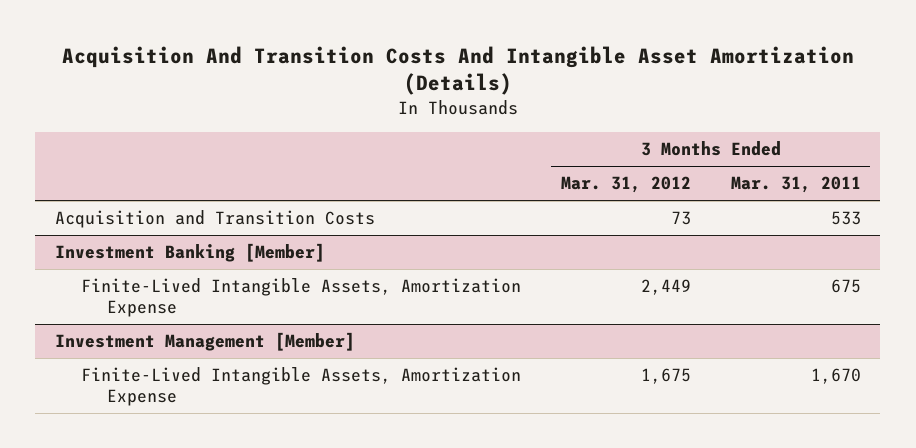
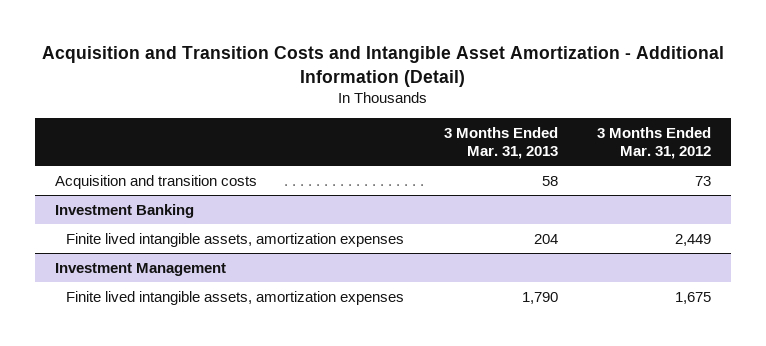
- Acquisition And Transition Costs And Intangible Asset Amortization (Details)
+ Acquisition and Transition Costs and Intangible Asset Amortization - Additional Information (Detail)
- | 3 Months Ended Mar. 31, 2012 | 3 Months Ended Mar. 31, 2011
+ | 3 Months Ended Mar. 31, 2013 | 3 Months Ended Mar. 31, 2012
- Acquisition and Transition Costs | 73 | 533
- Investment Banking [Member]
- Finite-Lived Intangible Assets, Amortization Expense | 2,449 | 675
- Investment Management [Member]
- Finite-Lived Intangible Assets, Amortization Expense | 1,675 | 1,670
+ Acquisition and transition costs | 58 | 73
+ Investment Banking
+ Finite lived intangible assets, amortization expenses | 204 | 2,449
+ Investment Management
+ Finite lived intangible assets, amortization expenses | 1,790 | 1,675

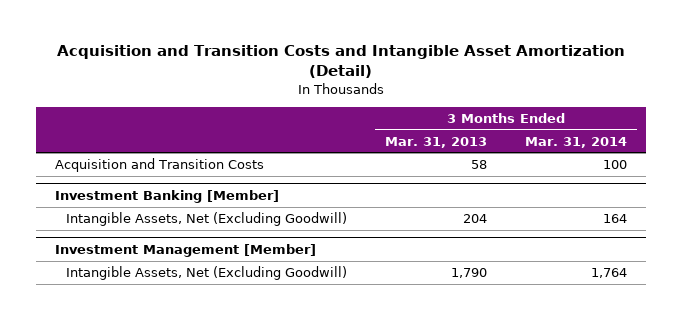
- Acquisition and Transition Costs and Intangible Asset Amortization - Additional Information (Detail)
+ Acquisition and Transition Costs and Intangible Asset Amortization (Detail)
- | 3 Months Ended Mar. 31, 2013 | 3 Months Ended Mar. 31, 2012
+ | 3 Months Ended Mar. 31, 2013 | 3 Months Ended Mar. 31, 2014
- Acquisition and transition costs | 58 | 73
- Investment Banking
- Finite lived intangible assets, amortization expenses | 204 | 2,449
- Investment Management
- Finite lived intangible assets, amortization expenses | 1,790 | 1,675
+ Acquisition and Transition Costs | 58 | 100
+ Investment Banking [Member]
+ Intangible Assets, Net (Excluding Goodwill) | 204 | 164
+ Investment Management [Member]
+ Intangible Assets, Net (Excluding Goodwill) | 1,790 | 1,764

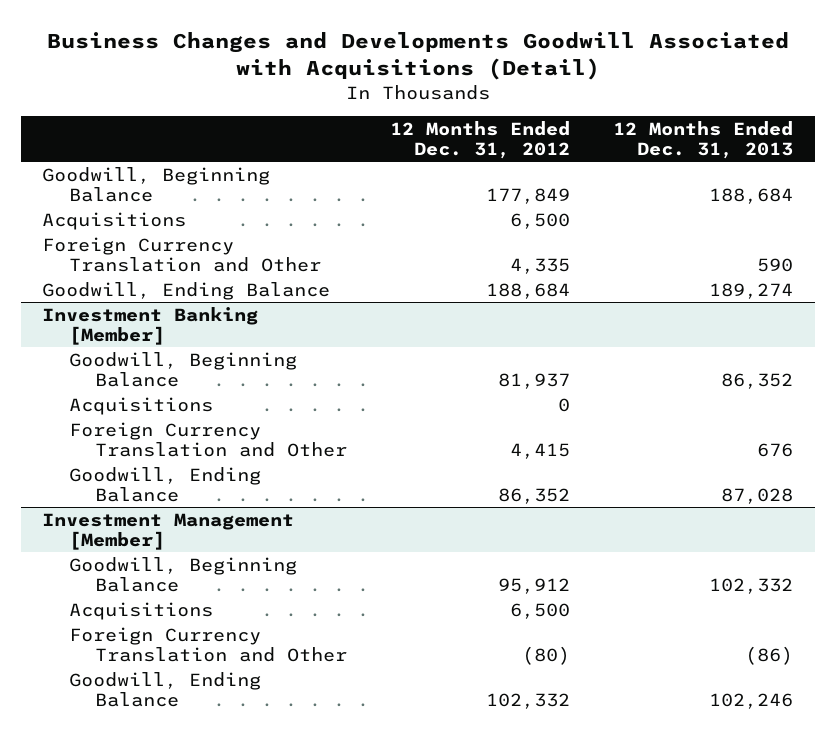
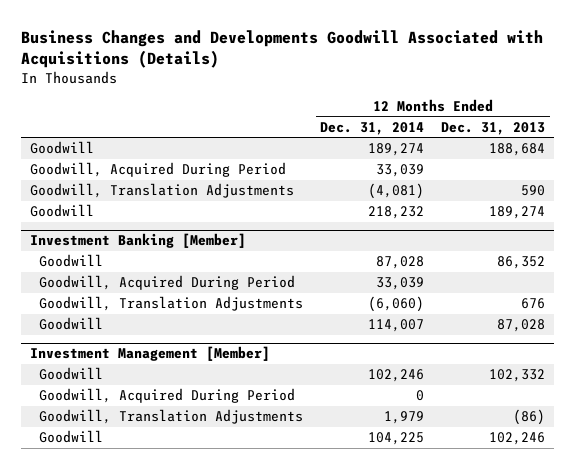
- Business Changes and Developments Goodwill Associated with Acquisitions (Detail)
+ Business Changes and Developments Goodwill Associated with Acquisitions (Details)
- | 12 Months Ended Dec. 31, 2012 | 12 Months Ended Dec. 31, 2013
+ | 12 Months Ended Dec. 31, 2014 | 12 Months Ended Dec. 31, 2013
- Goodwill, Beginning Balance | 177,849 | 188,684
- Acquisitions | 6,500 |
- Foreign Currency Translation and Other | 4,335 | 590
- Goodwill, Ending Balance | 188,684 | 189,274
+ Goodwill | 189,274 | 188,684
+ Goodwill, Acquired During Period | 33,039 |
+ Goodwill, Translation Adjustments | (4,081) | 590
+ Goodwill | 218,232 | 189,274
@ Investment Banking [Member]
- Goodwill, Beginning Balance | 81,937 | 86,352
- Acquisitions | 0 |
- Foreign Currency Translation and Other | 4,415 | 676
- Goodwill, Ending Balance | 86,352 | 87,028
+ Goodwill | 87,028 | 86,352
+ Goodwill, Acquired During Period | 33,039 |
+ Goodwill, Translation Adjustments | (6,060) | 676
+ Goodwill | 114,007 | 87,028
@ Investment Management [Member]
- Goodwill, Beginning Balance | 95,912 | 102,332
- Acquisitions | 6,500 |
- Foreign Currency Translation and Other | (80) | (86)
- Goodwill, Ending Balance | 102,332 | 102,246
+ Goodwill | 102,246 | 102,332
+ Goodwill, Acquired During Period | 0 |
+ Goodwill, Translation Adjustments | 1,979 | (86)
+ Goodwill | 104,225 | 102,246

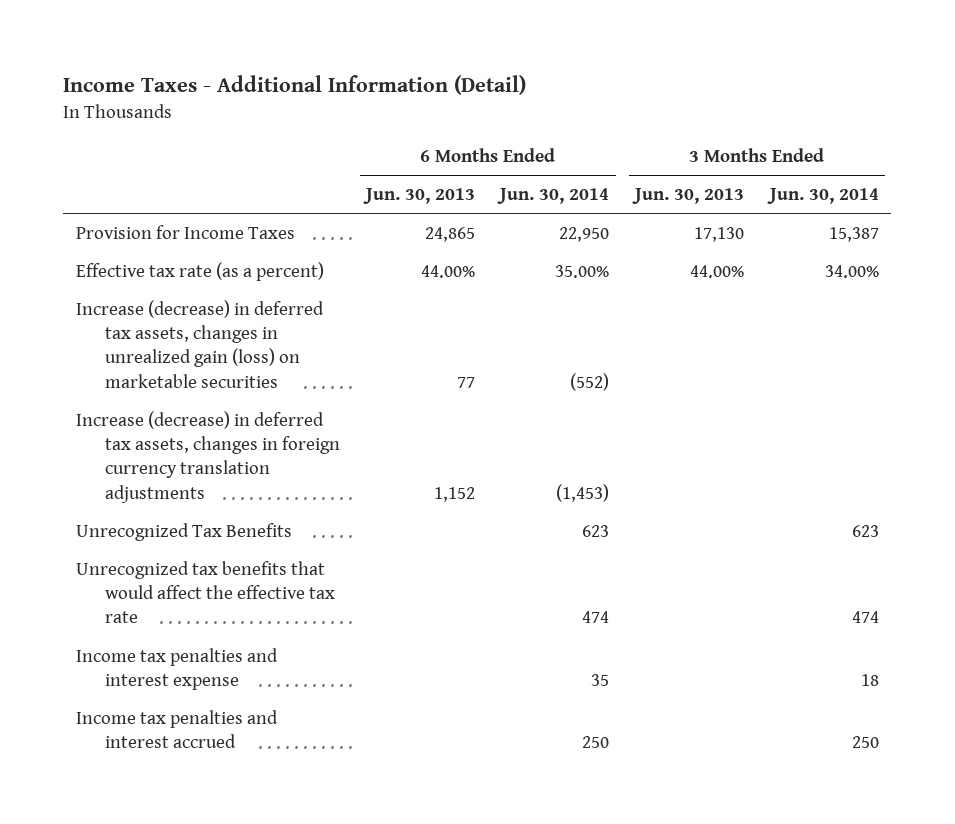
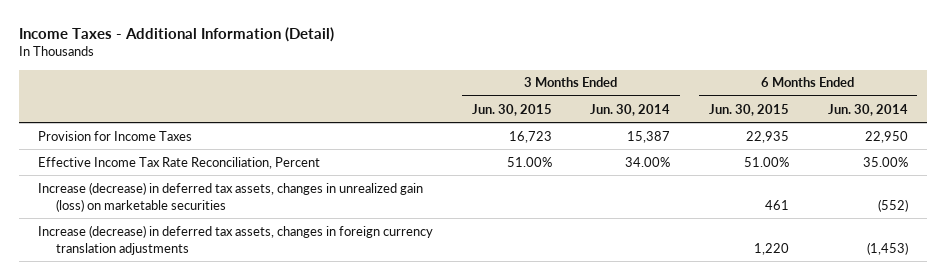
- | 6 Months Ended Jun. 30, 2013 | 6 Months Ended Jun. 30, 2014 | 3 Months Ended Jun. 30, 2013 | 3 Months Ended Jun. 30, 2014
+ | 3 Months Ended Jun. 30, 2015 | 3 Months Ended Jun. 30, 2014 | 6 Months Ended Jun. 30, 2015 | 6 Months Ended Jun. 30, 2014
- Effective tax rate (as a percent) | 44.00% | 35.00% | 44.00% | 34.00%
+ Effective Income Tax Rate Reconciliation, Percent | 51.00% | 34.00% | 51.00% | 35.00%
- Unrecognized Tax Benefits | | 623 | | 623
- Unrecognized tax benefits that would affect the effective tax rate | | 474 | | 474
- Income tax penalties and interest expense | | 35 | | 18
- Income tax penalties and interest accrued | | 250 | | 250

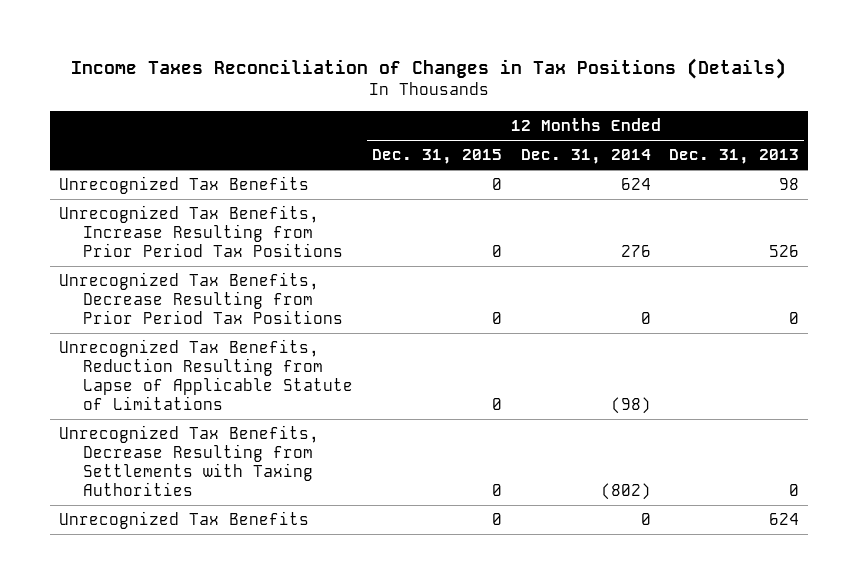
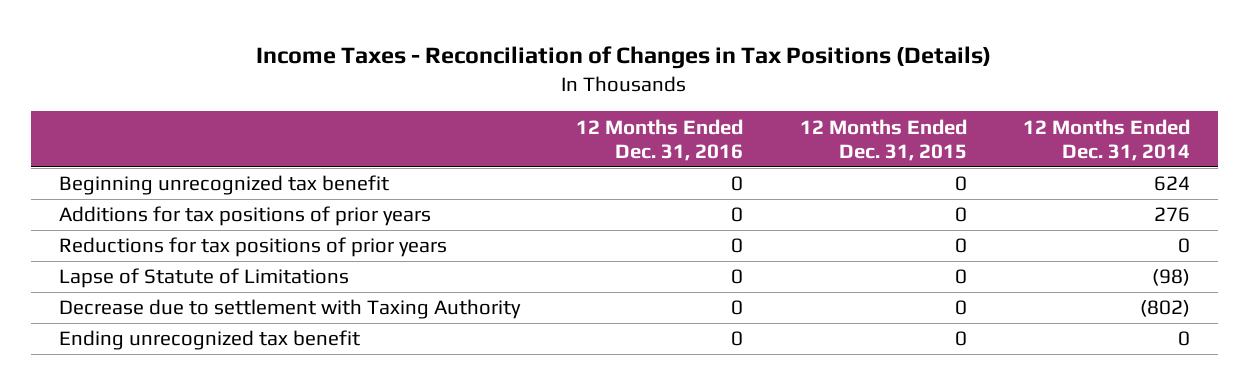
- Income Taxes Reconciliation of Changes in Tax Positions (Details)
+ Income Taxes - Reconciliation of Changes in Tax Positions (Details)
- | 12 Months Ended Dec. 31, 2015 | 12 Months Ended Dec. 31, 2014 | 12 Months Ended Dec. 31, 2013
+ | 12 Months Ended Dec. 31, 2016 | 12 Months Ended Dec. 31, 2015 | 12 Months Ended Dec. 31, 2014
- Unrecognized Tax Benefits | 0 | 624 | 98
- Unrecognized Tax Benefits, Increase Resulting from Prior Period Tax Positions | 0 | 276 | 526
- Unrecognized Tax Benefits, Decrease Resulting from Prior Period Tax Positions | 0 | 0 | 0
- Unrecognized Tax Benefits, Reduction Resulting from Lapse of Applicable Statute of Limitations | 0 | (98) |
- Unrecognized Tax Benefits, Decrease Resulting from Settlements with Taxing Authorities | 0 | (802) | 0
- Unrecognized Tax Benefits | 0 | 0 | 624
+ Beginning unrecognized tax benefit | 0 | 0 | 624
+ Additions for tax positions of prior years | 0 | 0 | 276
+ Reductions for tax positions of prior years | 0 | 0 | 0
+ Lapse of Statute of Limitations | 0 | 0 | (98)
+ Decrease due to settlement with Taxing Authority | 0 | 0 | (802)
+ Ending unrecognized tax benefit | 0 | 0 | 0

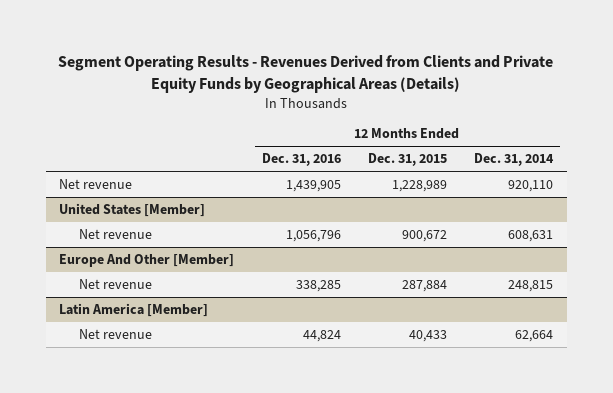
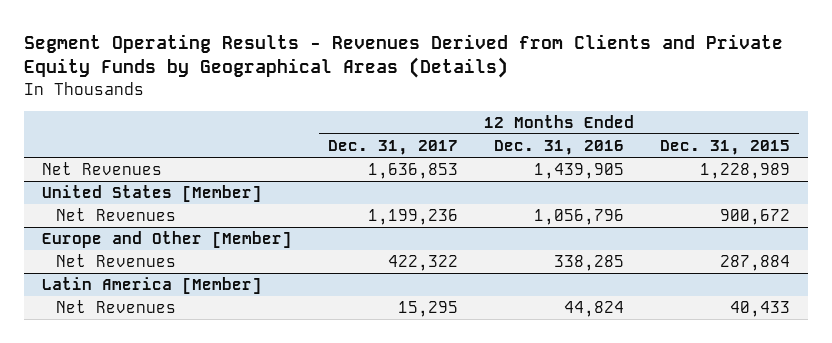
- | 12 Months Ended Dec. 31, 2016 | 12 Months Ended Dec. 31, 2015 | 12 Months Ended Dec. 31, 2014
+ | 12 Months Ended Dec. 31, 2017 | 12 Months Ended Dec. 31, 2016 | 12 Months Ended Dec. 31, 2015
- Net revenue | 1,439,905 | 1,228,989 | 920,110
+ Net Revenues | 1,636,853 | 1,439,905 | 1,228,989
@ United States [Member]
- Net revenue | 1,056,796 | 900,672 | 608,631
- Europe And Other [Member]
- Net revenue | 338,285 | 287,884 | 248,815
@ United States [Member]
+ Net Revenues | 1,199,236 | 1,056,796 | 900,672
+ Europe and Other [Member]
+ Net Revenues | 422,322 | 338,285 | 287,884
@ Latin America [Member]
- Net revenue | 44,824 | 40,433 | 62,664
+ Net Revenues | 15,295 | 44,824 | 40,433

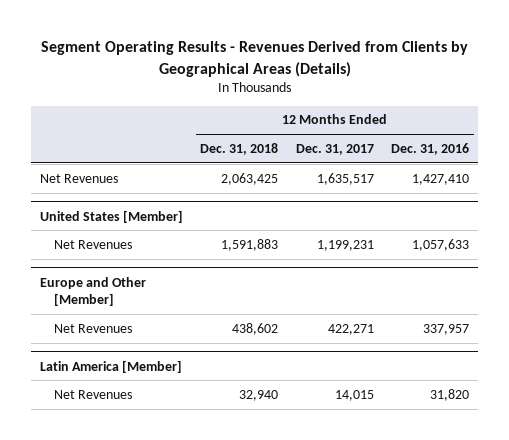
- Segment Operating Results - Revenues Derived from Clients and Private Equity Funds by Geographical Areas (Details)
+ Segment Operating Results - Revenues Derived from Clients by Geographical Areas (Details)
- | 12 Months Ended Dec. 31, 2017 | 12 Months Ended Dec. 31, 2016 | 12 Months Ended Dec. 31, 2015
+ | 12 Months Ended Dec. 31, 2018 | 12 Months Ended Dec. 31, 2017 | 12 Months Ended Dec. 31, 2016
- Net Revenues | 1,636,853 | 1,439,905 | 1,228,989
+ Net Revenues | 2,063,425 | 1,635,517 | 1,427,410
@ United States [Member]
- Net Revenues | 1,199,236 | 1,056,796 | 900,672
+ Net Revenues | 1,591,883 | 1,199,231 | 1,057,633
@ Europe and Other [Member]
- Net Revenues | 422,322 | 338,285 | 287,884
+ Net Revenues | 438,602 | 422,271 | 337,957
@ Latin America [Member]
- Net Revenues | 15,295 | 44,824 | 40,433
+ Net Revenues | 32,940 | 14,015 | 31,820

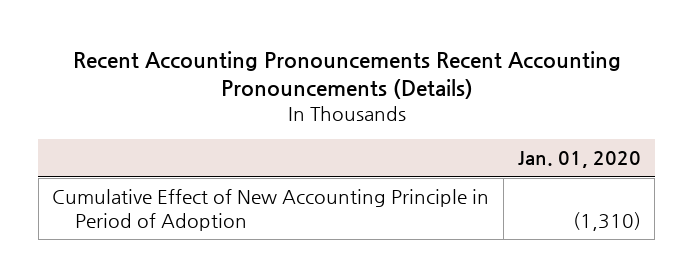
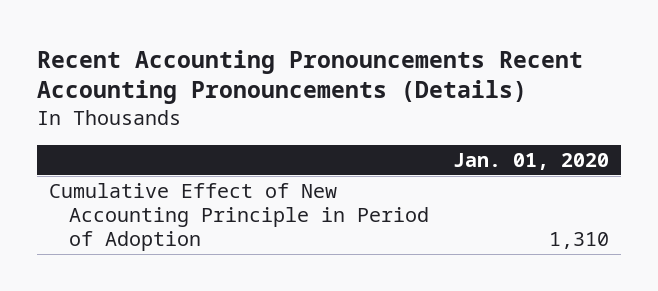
- Cumulative Effect of New Accounting Principle in Period of Adoption | (1,310)
+ Cumulative Effect of New Accounting Principle in Period of Adoption | 1,310

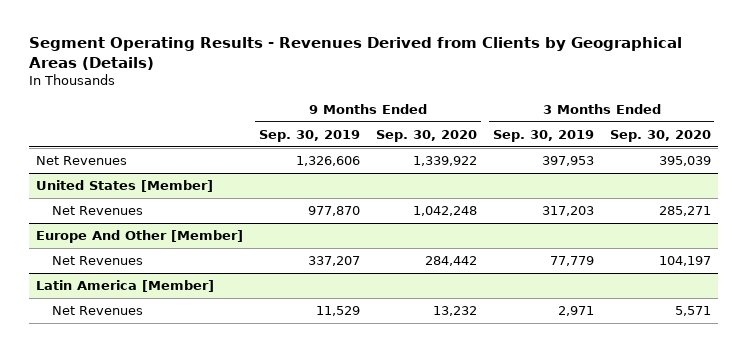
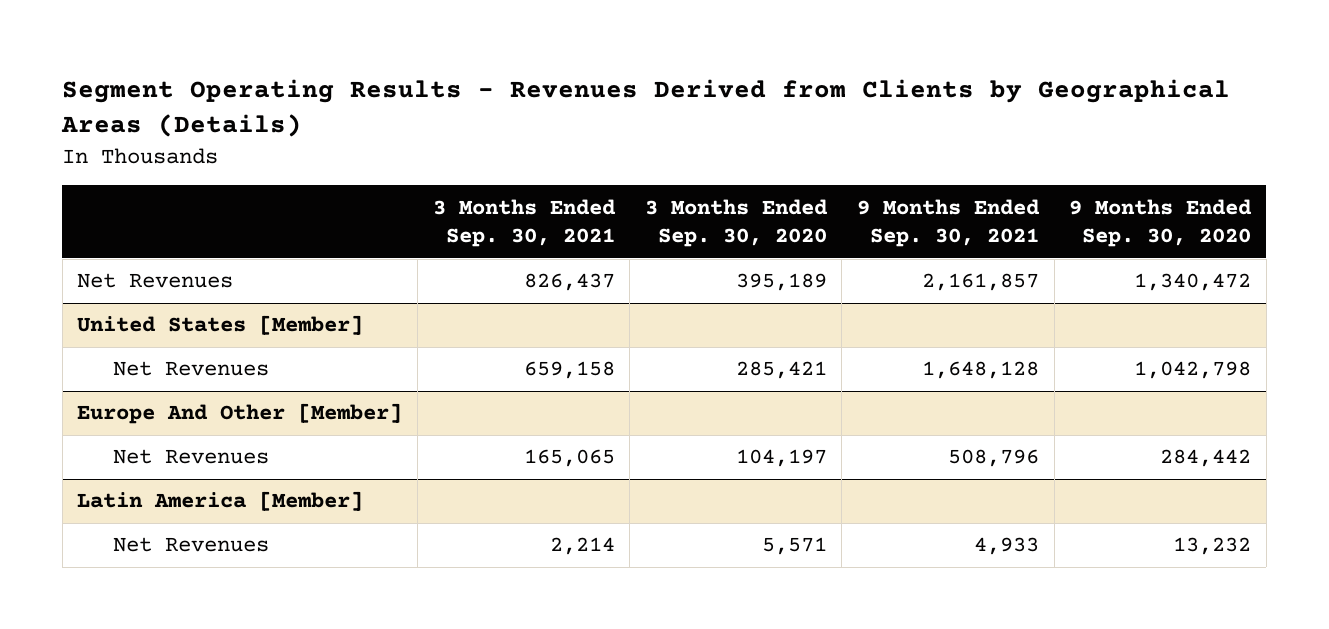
- | 9 Months Ended Sep. 30, 2019 | 9 Months Ended Sep. 30, 2020 | 3 Months Ended Sep. 30, 2019 | 3 Months Ended Sep. 30, 2020
+ | 3 Months Ended Sep. 30, 2021 | 3 Months Ended Sep. 30, 2020 | 9 Months Ended Sep. 30, 2021 | 9 Months Ended Sep. 30, 2020
- Net Revenues | 1,326,606 | 1,339,922 | 397,953 | 395,039
+ Net Revenues | 826,437 | 395,189 | 2,161,857 | 1,340,472
@ United States [Member]
- Net Revenues | 977,870 | 1,042,248 | 317,203 | 285,271
+ Net Revenues | 659,158 | 285,421 | 1,648,128 | 1,042,798

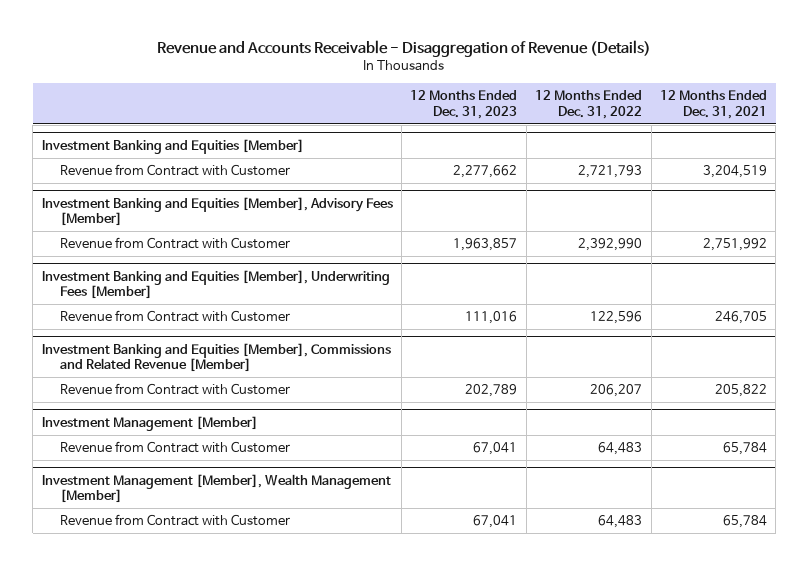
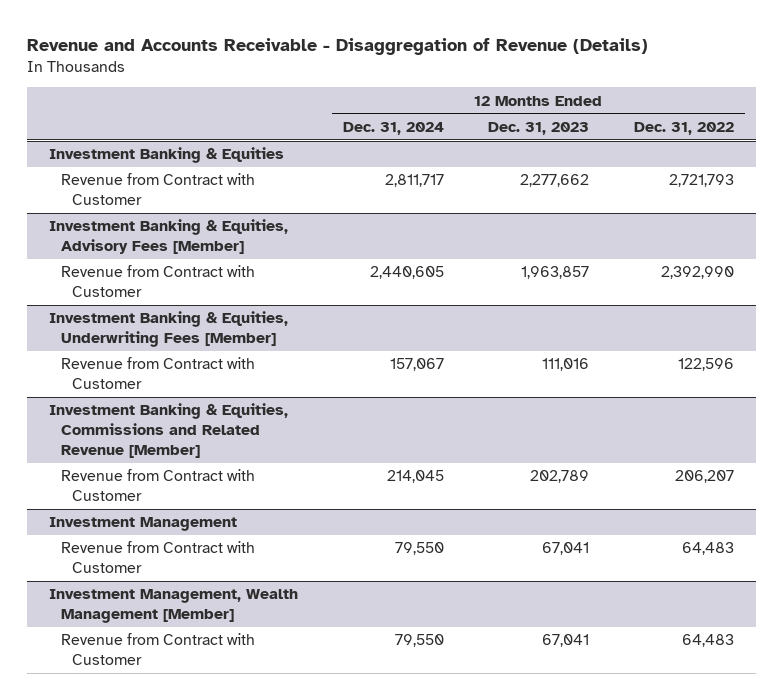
- | 12 Months Ended Dec. 31, 2023 | 12 Months Ended Dec. 31, 2022 | 12 Months Ended Dec. 31, 2021
+ | 12 Months Ended Dec. 31, 2024 | 12 Months Ended Dec. 31, 2023 | 12 Months Ended Dec. 31, 2022
- Investment Banking and Equities [Member]
+ Investment Banking & Equities
- Investment Banking and Equities [Member], Advisory Fees [Member]
+ Investment Banking & Equities, Advisory Fees [Member]
- Investment Banking and Equities [Member], Underwriting Fees [Member]
+ Investment Banking & Equities, Underwriting Fees [Member]
- Investment Banking and Equities [Member], Commissions and Related Revenue [Member]
+ Investment Banking & Equities, Commissions and Related Revenue [Member]
- Investment Management [Member]
+ Investment Management
- Investment Management [Member], Wealth Management [Member]
+ Investment Management, Wealth Management [Member]

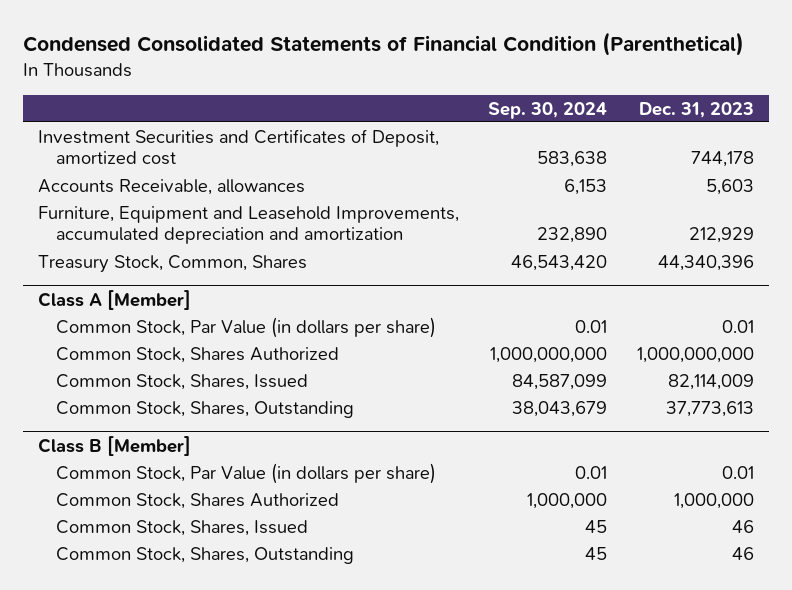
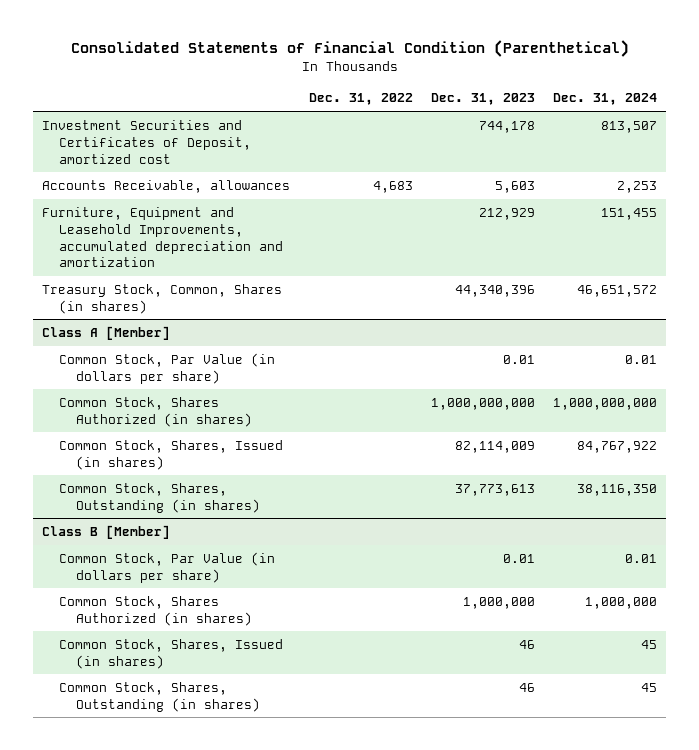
- Condensed Consolidated Statements of Financial Condition (Parenthetical)
+ Consolidated Statements of Financial Condition (Parenthetical)
- | Sep. 30, 2024 | Dec. 31, 2023
+ | Dec. 31, 2022 | Dec. 31, 2023 | Dec. 31, 2024
- Treasury Stock, Common, Shares | 46,543,420 | 44,340,396
+ Treasury Stock, Common, Shares (in shares) | | 44,340,396 | 46,651,572
@ Class A [Member]
- Common Stock, Shares Authorized | 1,000,000,000 | 1,000,000,000
- Common Stock, Shares, Issued | 84,587,099 | 82,114,009
- Common Stock, Shares, Outstanding | 38,043,679 | 37,773,613
+ Common Stock, Shares Authorized (in shares) | | 1,000,000,000 | 1,000,000,000
+ Common Stock, Shares, Issued (in shares) | | 82,114,009 | 84,767,922
+ Common Stock, Shares, Outstanding (in shares) | | 37,773,613 | 38,116,350
@ Class B [Member]
- Common Stock, Shares Authorized | 1,000,000 | 1,000,000
- Common Stock, Shares, Issued | 45 | 46
- Common Stock, Shares, Outstanding | 45 | 46
+ Common Stock, Shares Authorized (in shares) | | 1,000,000 | 1,000,000
+ Common Stock, Shares, Issued (in shares) | | 46 | 45
+ Common Stock, Shares, Outstanding (in shares) | | 46 | 45

